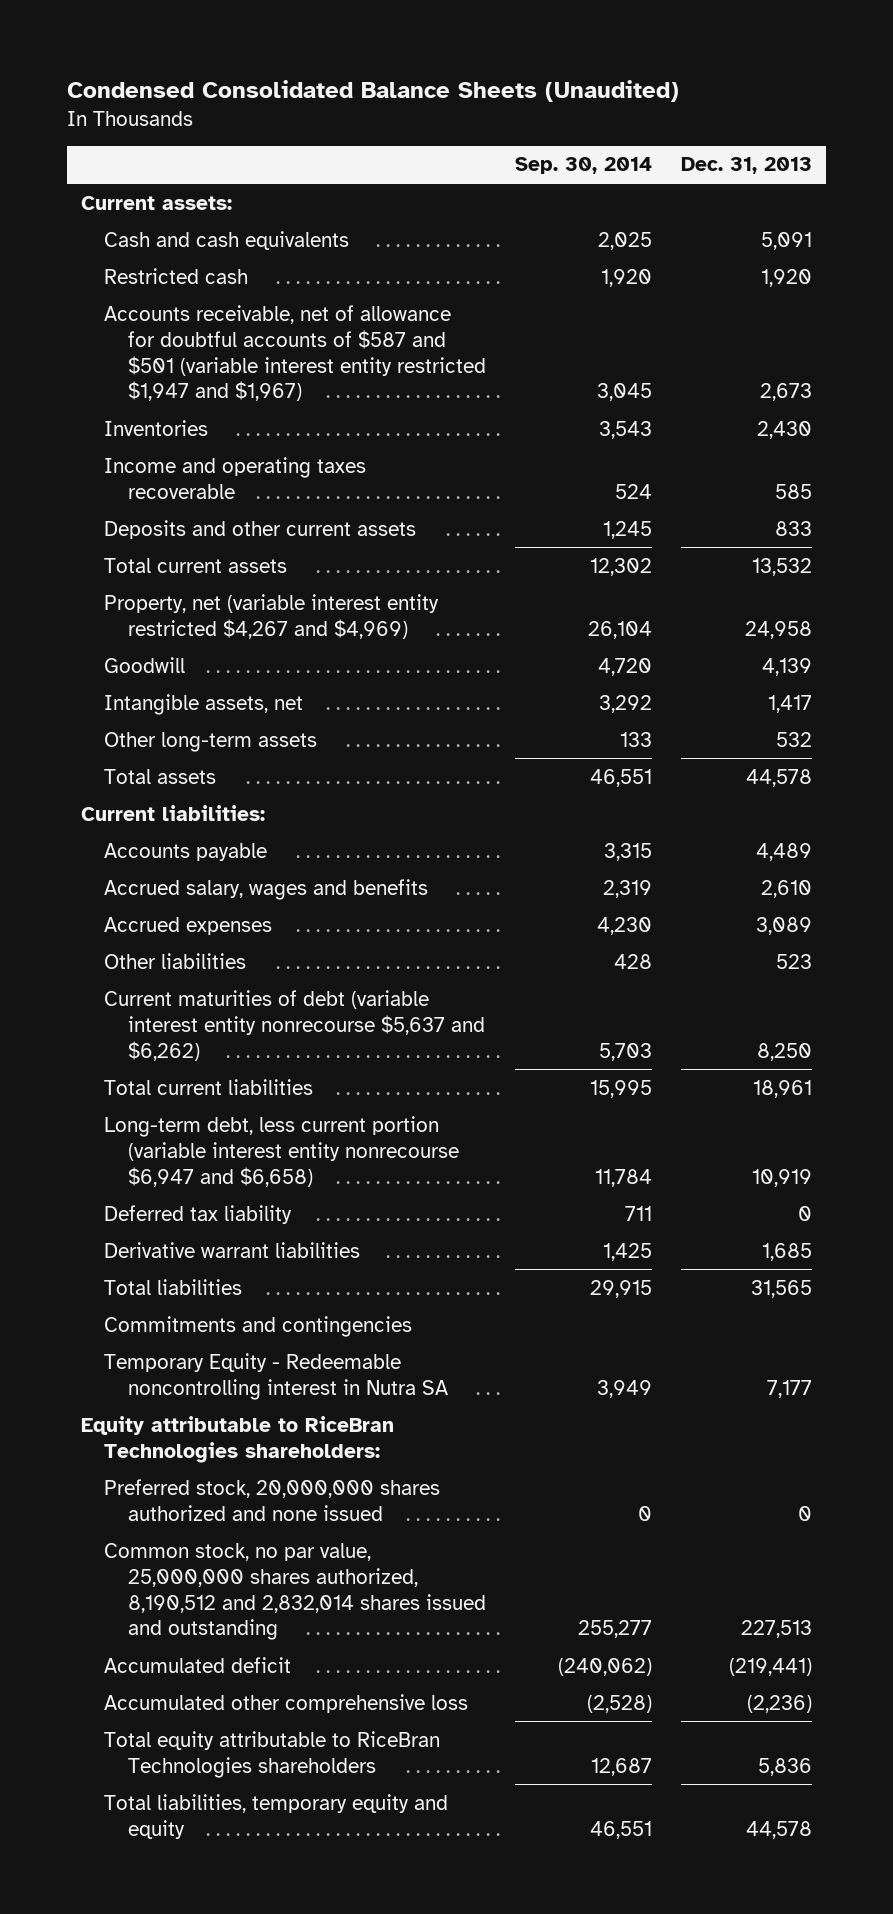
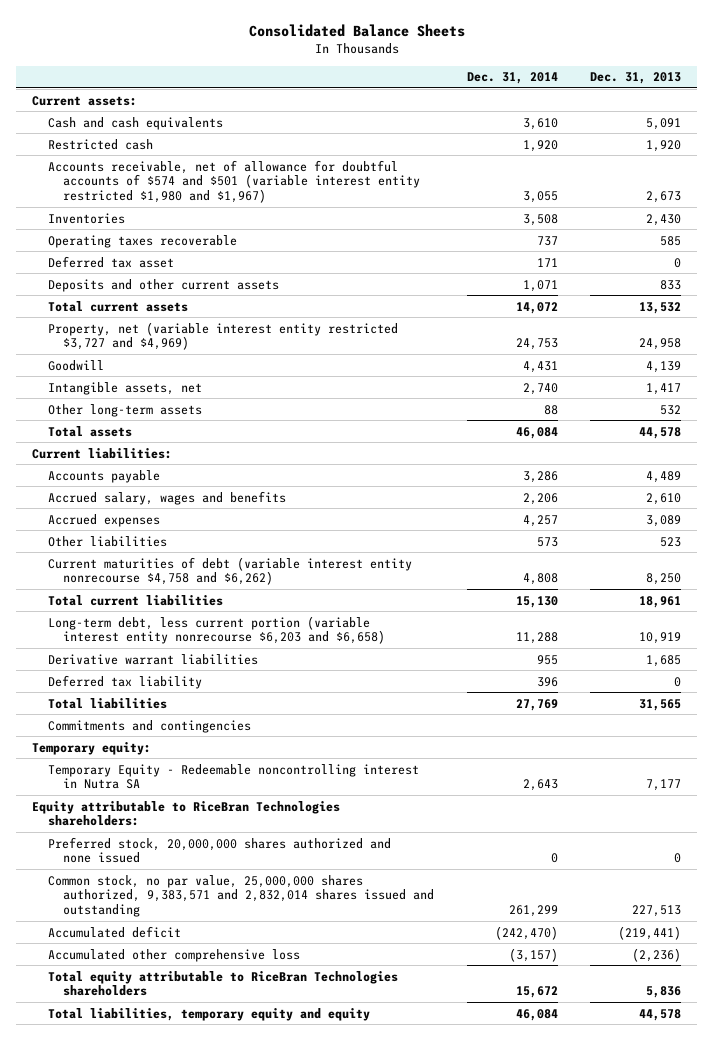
- Condensed Consolidated Balance Sheets (Unaudited)
+ Consolidated Balance Sheets
- | Sep. 30, 2014 | Dec. 31, 2013
+ | Dec. 31, 2014 | Dec. 31, 2013
- Accounts receivable, net of allowance for doubtful accounts of $587 and $501 (variable interest entity restricted $1,947 and $1,967) | 3,045 | 2,673
+ Accounts receivable, net of allowance for doubtful accounts of $574 and $501 (variable interest entity restricted $1,980 and $1,967) | 3,055 | 2,673
- Income and operating taxes recoverable | 524 | 585
+ Operating taxes recoverable | 737 | 585
+ Deferred tax asset | 171 | 0
- Property, net (variable interest entity restricted $4,267 and $4,969) | 26,104 | 24,958
+ Property, net (variable interest entity restricted $3,727 and $4,969) | 24,753 | 24,958
- Current maturities of debt (variable interest entity nonrecourse $5,637 and $6,262) | 5,703 | 8,250
+ Current maturities of debt (variable interest entity nonrecourse $4,758 and $6,262) | 4,808 | 8,250
- Long-term debt, less current portion (variable interest entity nonrecourse $6,947 and $6,658) | 11,784 | 10,919
+ Long-term debt, less current portion (variable interest entity nonrecourse $6,203 and $6,658) | 11,288 | 10,919
moved down: Deferred tax liability | 396 | 0
+ Temporary equity:
- Common stock, no par value, 25,000,000 shares authorized, 8,190,512 and 2,832,014 shares issued and outstanding | 255,277 | 227,513
+ Common stock, no par value, 25,000,000 shares authorized, 9,383,571 and 2,832,014 shares issued and outstanding | 261,299 | 227,513

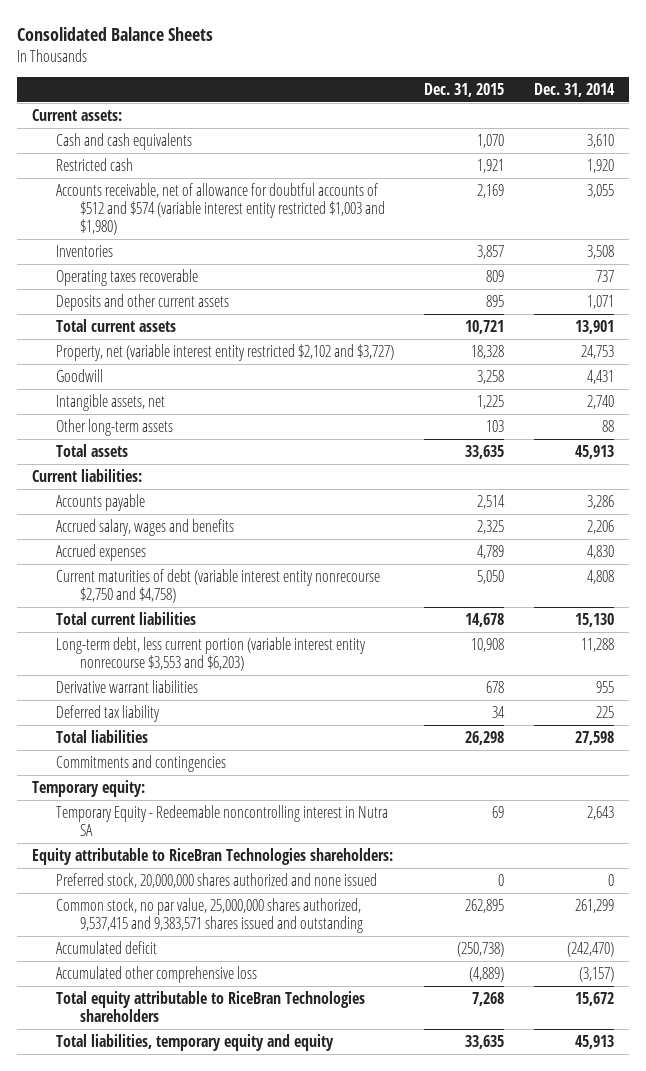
- | Dec. 31, 2014 | Dec. 31, 2013
+ | Dec. 31, 2015 | Dec. 31, 2014
- Accounts receivable, net of allowance for doubtful accounts of $574 and $501 (variable interest entity restricted $1,980 and $1,967) | 3,055 | 2,673
+ Accounts receivable, net of allowance for doubtful accounts of $512 and $574 (variable interest entity restricted $1,003 and $1,980) | 2,169 | 3,055
- Deferred tax asset | 171 | 0
- Total current assets | 14,072 | 13,532
- Property, net (variable interest entity restricted $3,727 and $4,969) | 24,753 | 24,958
+ Total current assets | 10,721 | 13,901
+ Property, net (variable interest entity restricted $2,102 and $3,727) | 18,328 | 24,753
- Total assets | 46,084 | 44,578
+ Total assets | 33,635 | 45,913
- Accrued expenses | 4,257 | 3,089
- Other liabilities | 573 | 523
- Current maturities of debt (variable interest entity nonrecourse $4,758 and $6,262) | 4,808 | 8,250
+ Accrued expenses | 4,789 | 4,830
+ Current maturities of debt (variable interest entity nonrecourse $2,750 and $4,758) | 5,050 | 4,808
- Long-term debt, less current portion (variable interest entity nonrecourse $6,203 and $6,658) | 11,288 | 10,919
+ Long-term debt, less current portion (variable interest entity nonrecourse $3,553 and $6,203) | 10,908 | 11,288
- Deferred tax liability | 396 | 0
- Total liabilities | 27,769 | 31,565
+ Deferred tax liability | 34 | 225
+ Total liabilities | 26,298 | 27,598
- Common stock, no par value, 25,000,000 shares authorized, 9,383,571 and 2,832,014 shares issued and outstanding | 261,299 | 227,513
+ Common stock, no par value, 25,000,000 shares authorized, 9,537,415 and 9,383,571 shares issued and outstanding | 262,895 | 261,299
- Total liabilities, temporary equity and equity | 46,084 | 44,578
+ Total liabilities, temporary equity and equity | 33,635 | 45,913

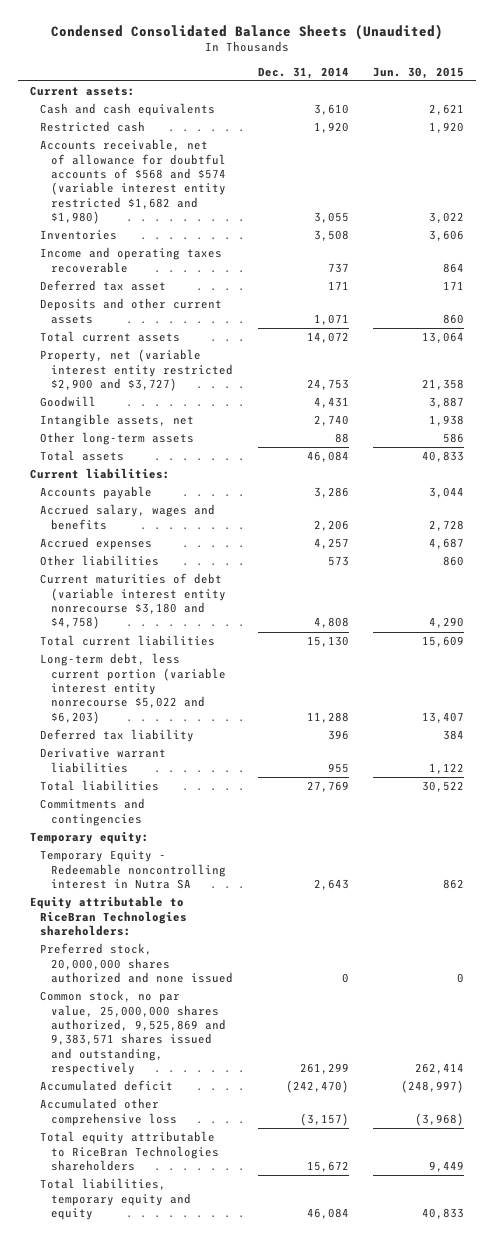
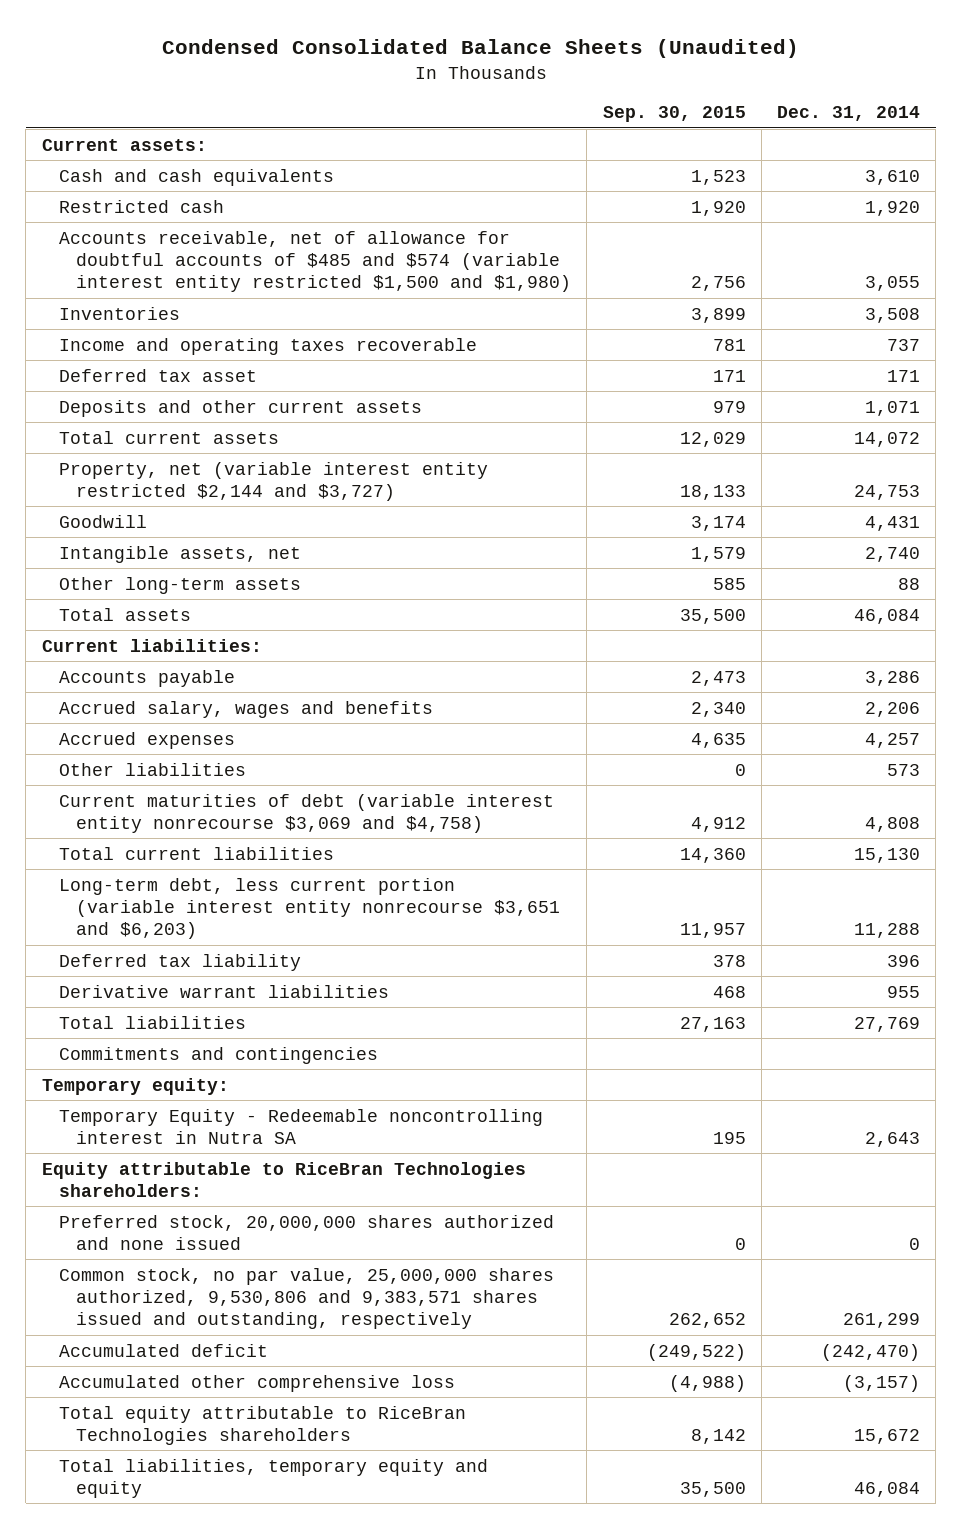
- | Dec. 31, 2014 | Jun. 30, 2015
+ | Sep. 30, 2015 | Dec. 31, 2014
- Accounts receivable, net of allowance for doubtful accounts of $568 and $574 (variable interest entity restricted $1,682 and $1,980) | 3,055 | 3,022
+ Accounts receivable, net of allowance for doubtful accounts of $485 and $574 (variable interest entity restricted $1,500 and $1,980) | 2,756 | 3,055
- Property, net (variable interest entity restricted $2,900 and $3,727) | 24,753 | 21,358
+ Property, net (variable interest entity restricted $2,144 and $3,727) | 18,133 | 24,753
- Current maturities of debt (variable interest entity nonrecourse $3,180 and $4,758) | 4,808 | 4,290
+ Current maturities of debt (variable interest entity nonrecourse $3,069 and $4,758) | 4,912 | 4,808
- Long-term debt, less current portion (variable interest entity nonrecourse $5,022 and $6,203) | 11,288 | 13,407
+ Long-term debt, less current portion (variable interest entity nonrecourse $3,651 and $6,203) | 11,957 | 11,288
- Common stock, no par value, 25,000,000 shares authorized, 9,525,869 and 9,383,571 shares issued and outstanding, respectively | 261,299 | 262,414
+ Common stock, no par value, 25,000,000 shares authorized, 9,530,806 and 9,383,571 shares issued and outstanding, respectively | 262,652 | 261,299

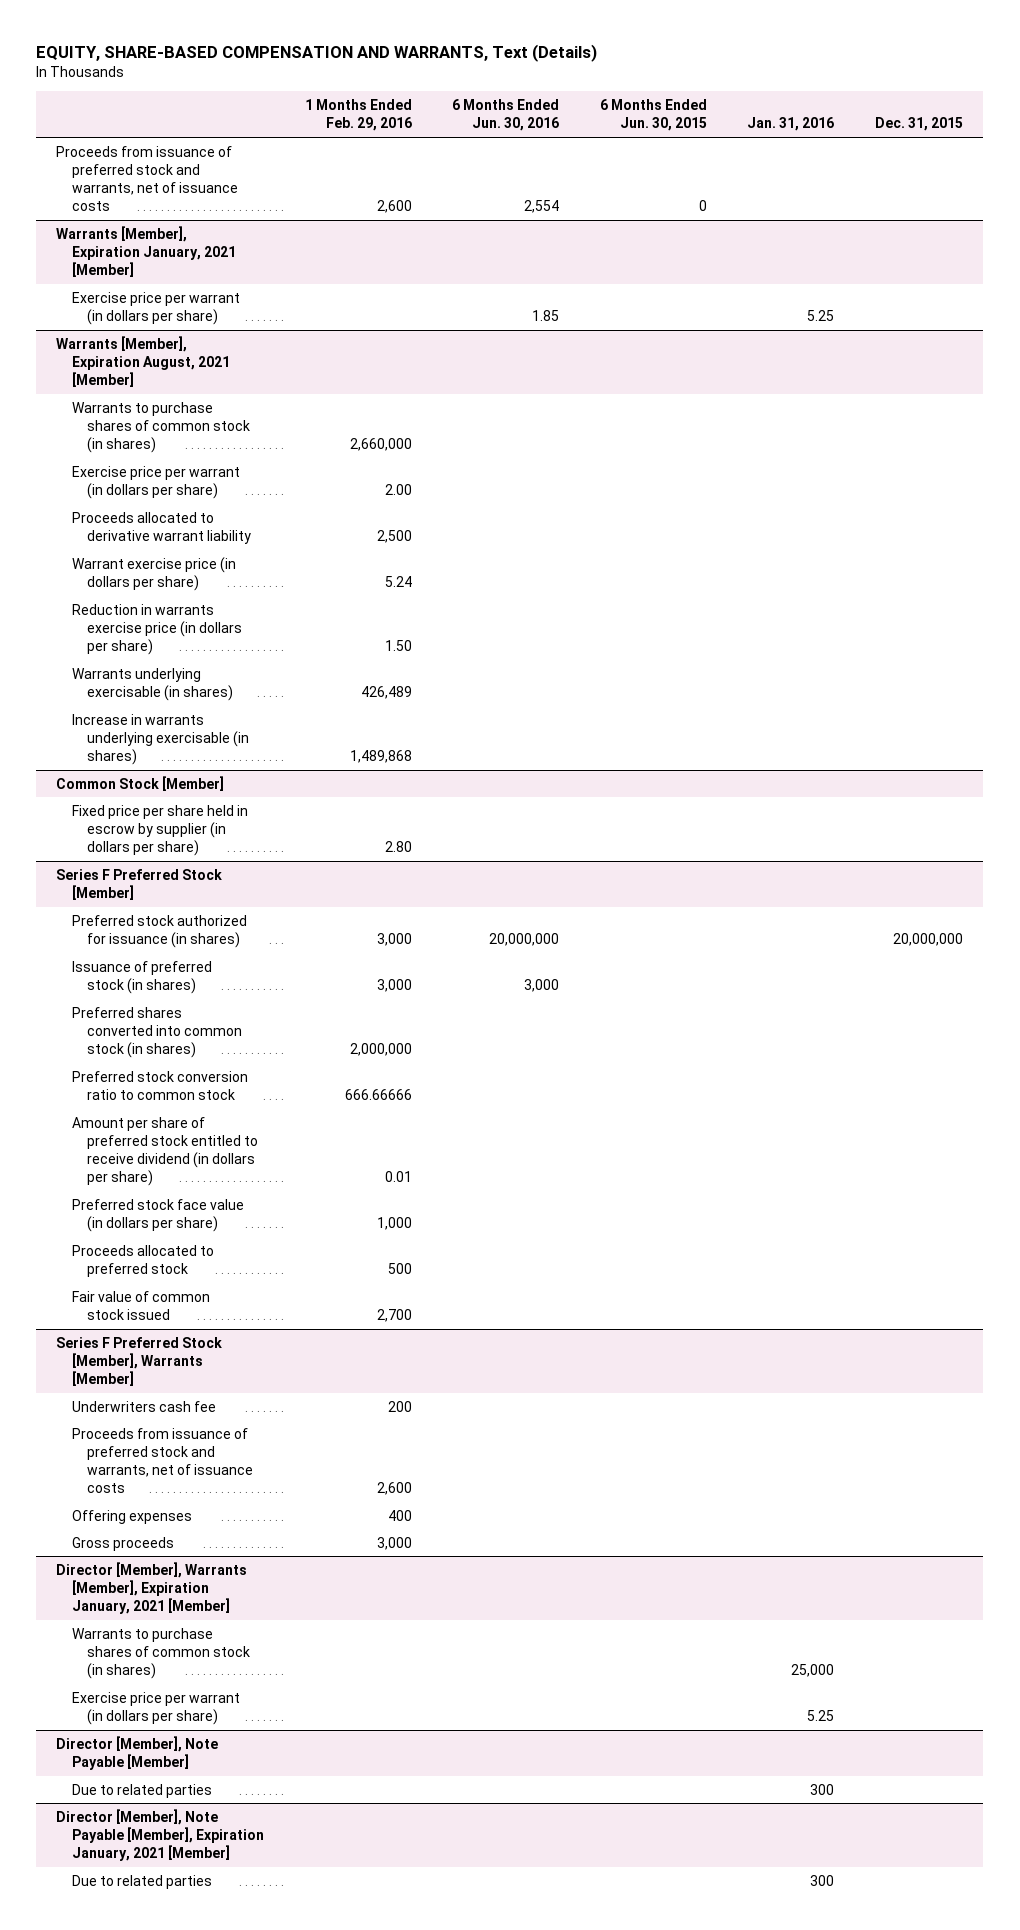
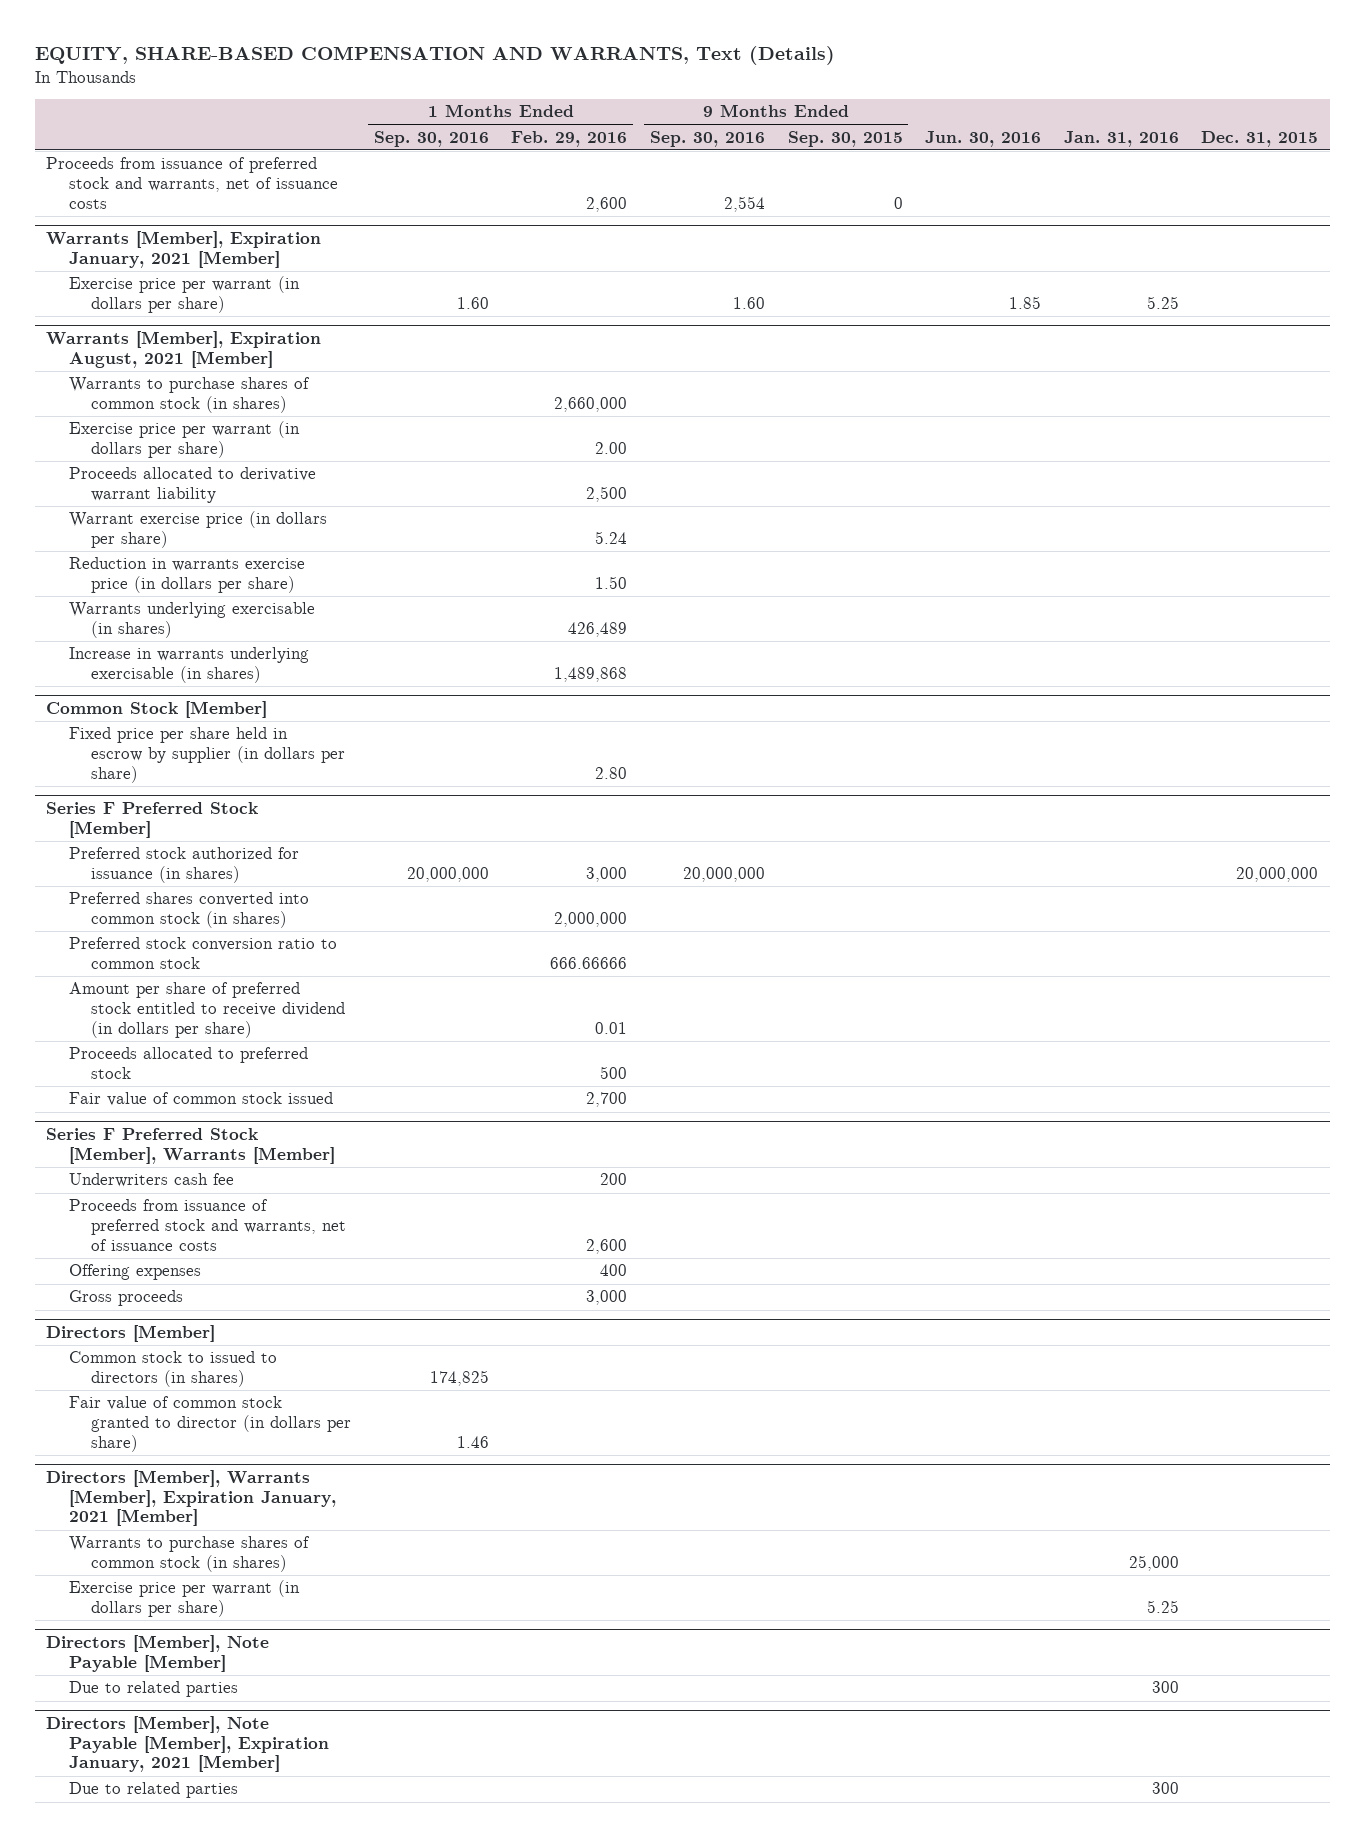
- | 1 Months Ended Feb. 29, 2016 | 6 Months Ended Jun. 30, 2016 | 6 Months Ended Jun. 30, 2015 | Jan. 31, 2016 | Dec. 31, 2015
+ | 1 Months Ended Sep. 30, 2016 | 1 Months Ended Feb. 29, 2016 | 9 Months Ended Sep. 30, 2016 | 9 Months Ended Sep. 30, 2015 | Jun. 30, 2016 | Jan. 31, 2016 | Dec. 31, 2015
@ Series F Preferred Stock [Member]
- Issuance of preferred stock (in shares) | 3,000 | 3,000 | | |
- Preferred stock face value (in dollars per share) | 1,000 | | | |
- Director [Member], Warrants [Member], Expiration January, 2021 [Member]
+ Directors [Member]
+ Common stock to issued to directors (in shares) | 174,825 | | | | | |
+ Fair value of common stock granted to director (in dollars per share) | 1.46 | | | | | |
+ Directors [Member], Warrants [Member], Expiration January, 2021 [Member]
- Director [Member], Note Payable [Member]
+ Directors [Member], Note Payable [Member]
- Director [Member], Note Payable [Member], Expiration January, 2021 [Member]
+ Directors [Member], Note Payable [Member], Expiration January, 2021 [Member]

